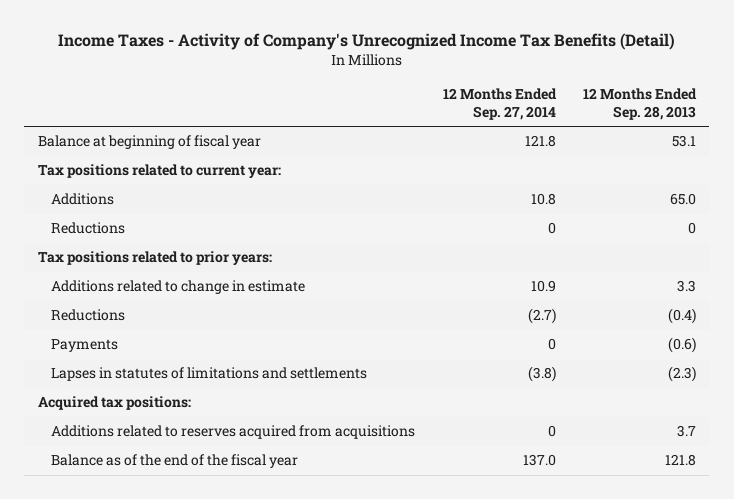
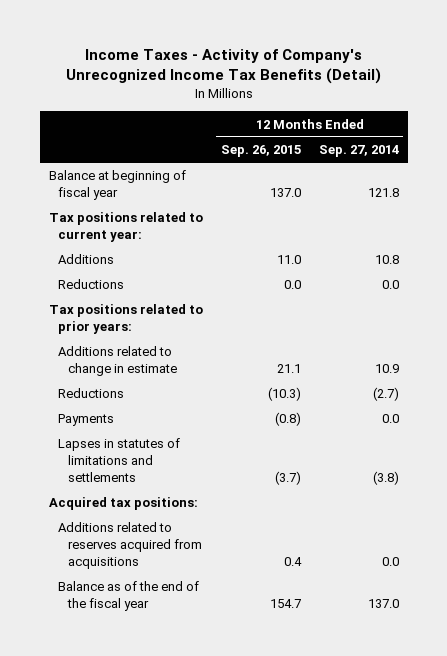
- | 12 Months Ended Sep. 27, 2014 | 12 Months Ended Sep. 28, 2013
+ | 12 Months Ended Sep. 26, 2015 | 12 Months Ended Sep. 27, 2014
- Reductions | 0 | 0
+ Reductions | 0.0 | 0.0
- Payments | 0 | (0.6)
+ Payments | (0.8) | 0.0
- Additions related to reserves acquired from acquisitions | 0 | 3.7
+ Additions related to reserves acquired from acquisitions | 0.4 | 0.0

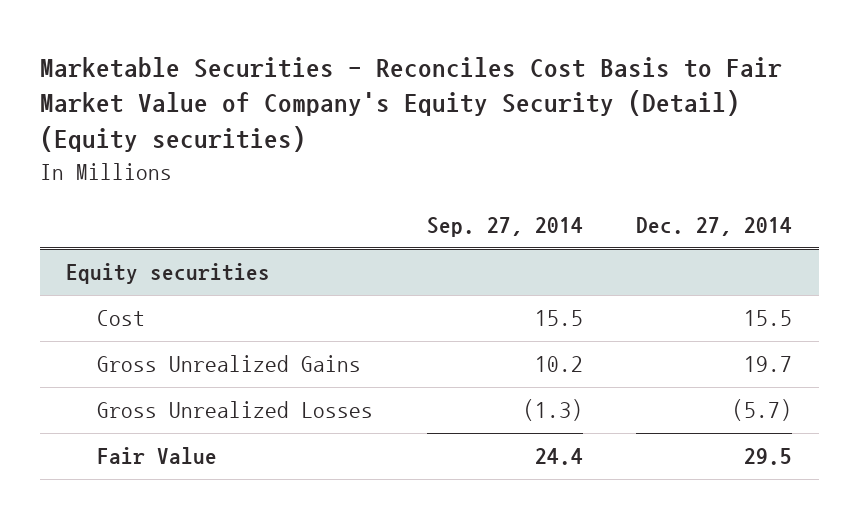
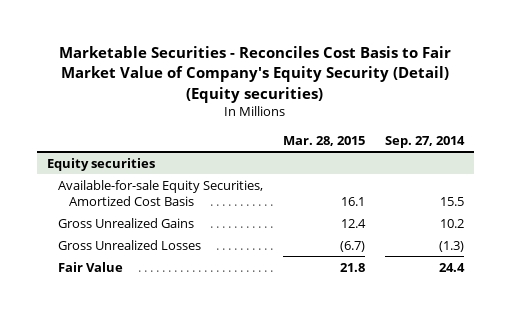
- | Sep. 27, 2014 | Dec. 27, 2014
+ | Mar. 28, 2015 | Sep. 27, 2014
@ Equity securities
- Cost | 15.5 | 15.5
+ Available-for-sale Equity Securities, Amortized Cost Basis | 16.1 | 15.5

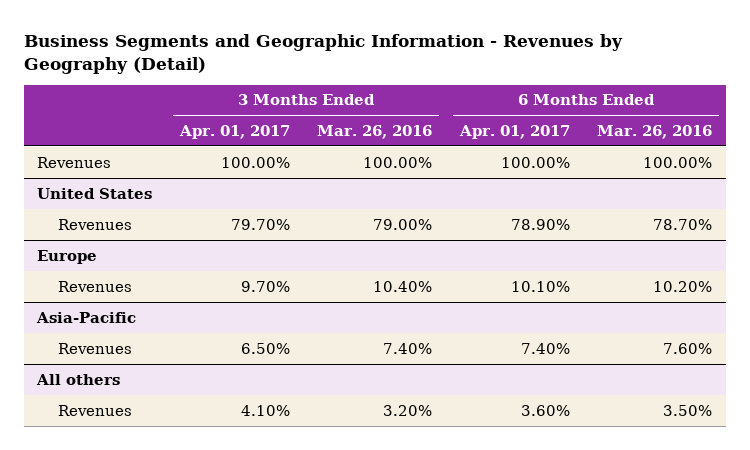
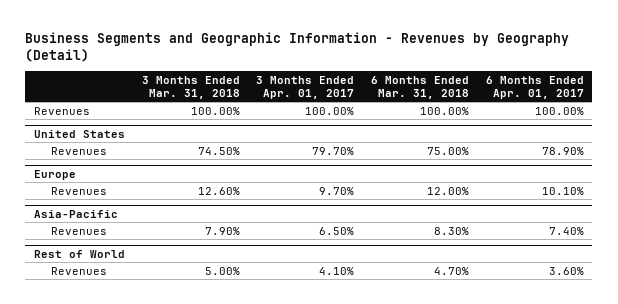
- | 3 Months Ended Apr. 01, 2017 | 3 Months Ended Mar. 26, 2016 | 6 Months Ended Apr. 01, 2017 | 6 Months Ended Mar. 26, 2016
+ | 3 Months Ended Mar. 31, 2018 | 3 Months Ended Apr. 01, 2017 | 6 Months Ended Mar. 31, 2018 | 6 Months Ended Apr. 01, 2017
- All others
+ Rest of World

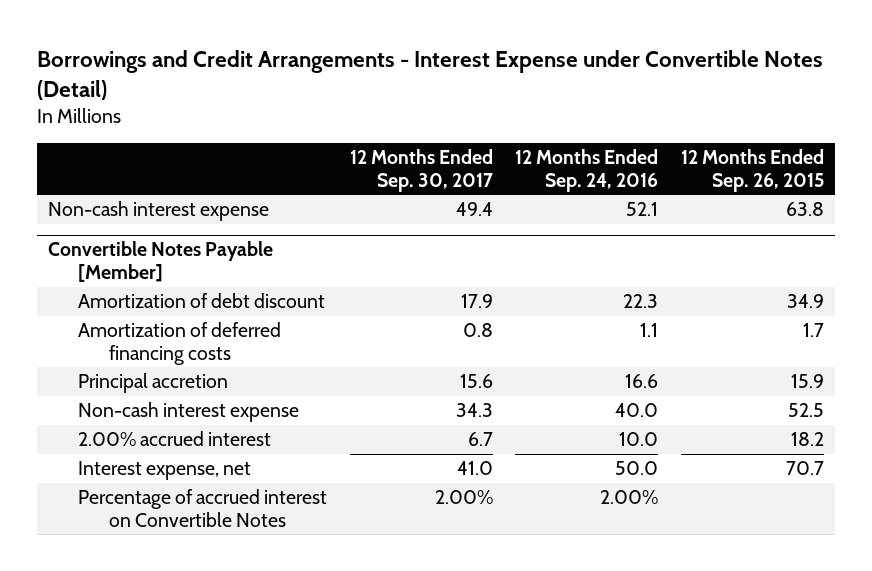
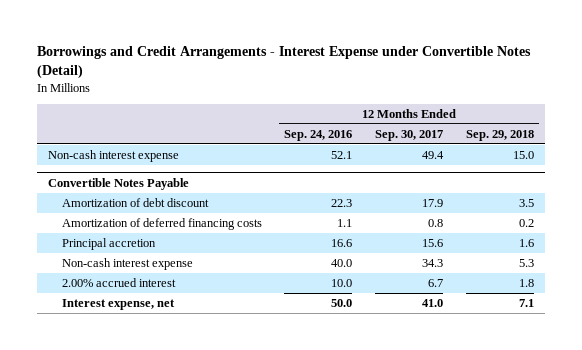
- | 12 Months Ended Sep. 30, 2017 | 12 Months Ended Sep. 24, 2016 | 12 Months Ended Sep. 26, 2015
+ | 12 Months Ended Sep. 24, 2016 | 12 Months Ended Sep. 30, 2017 | 12 Months Ended Sep. 29, 2018
- Convertible Notes Payable [Member]
+ Convertible Notes Payable
- Percentage of accrued interest on Convertible Notes | 2.00% | 2.00% |

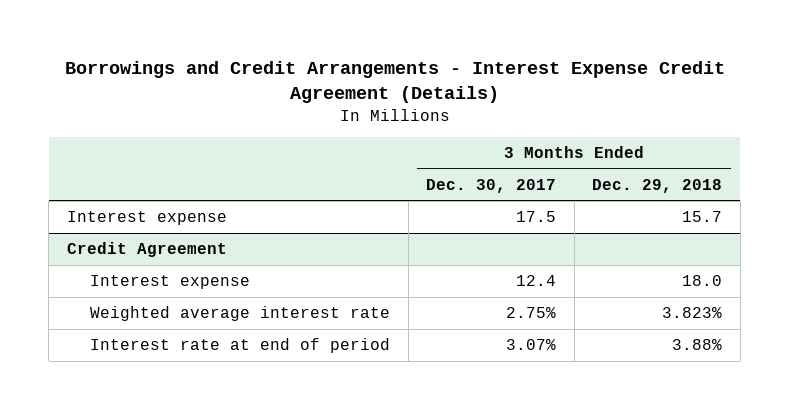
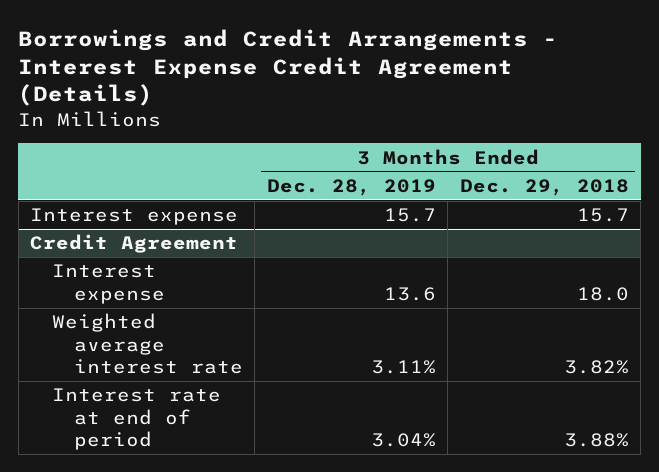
- | 3 Months Ended Dec. 30, 2017 | 3 Months Ended Dec. 29, 2018
+ | 3 Months Ended Dec. 28, 2019 | 3 Months Ended Dec. 29, 2018
@ Credit Agreement
- Weighted average interest rate | 2.75% | 3.823%
+ Weighted average interest rate | 3.11% | 3.82%

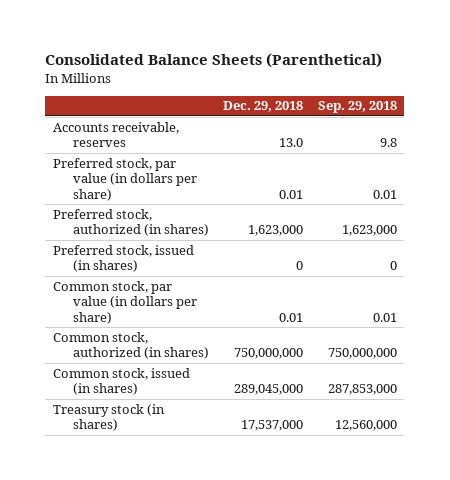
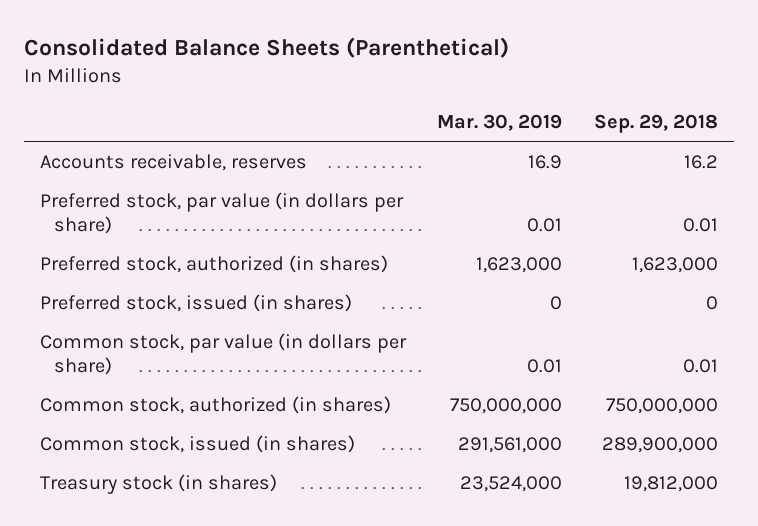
- | Dec. 29, 2018 | Sep. 29, 2018
+ | Mar. 30, 2019 | Sep. 29, 2018
- Accounts receivable, reserves | 13.0 | 9.8
+ Accounts receivable, reserves | 16.9 | 16.2
- Common stock, issued (in shares) | 289,045,000 | 287,853,000
- Treasury stock (in shares) | 17,537,000 | 12,560,000
+ Common stock, issued (in shares) | 291,561,000 | 289,900,000
+ Treasury stock (in shares) | 23,524,000 | 19,812,000

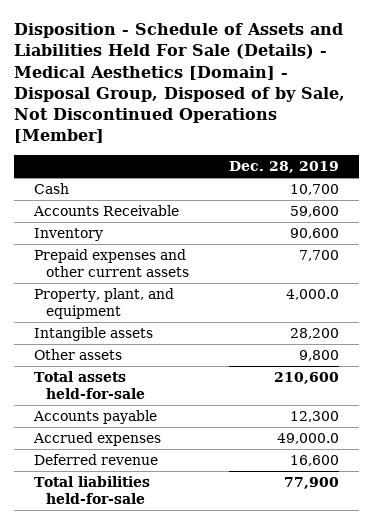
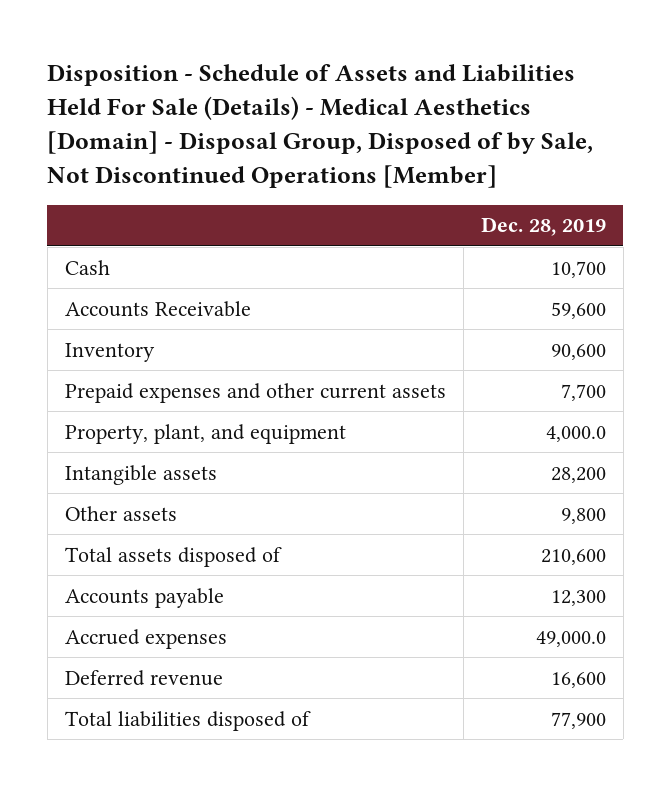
- Total assets held-for-sale | 210,600
+ Total assets disposed of | 210,600
- Total liabilities held-for-sale | 77,900
+ Total liabilities disposed of | 77,900

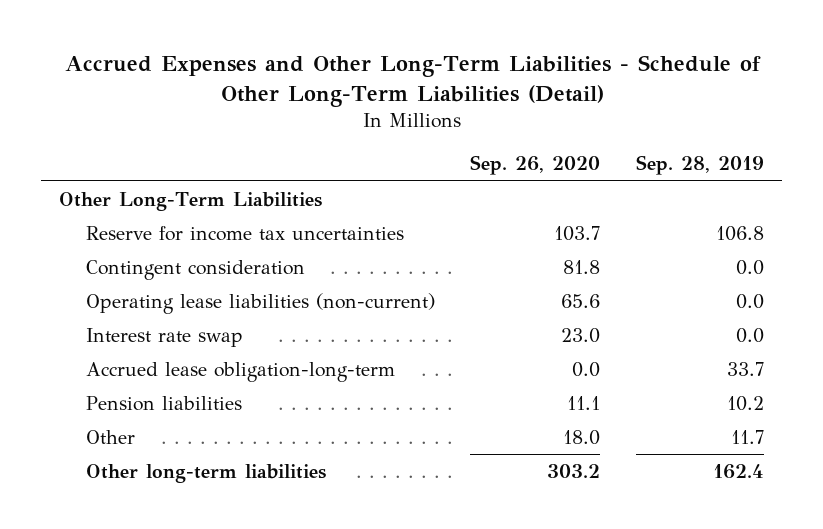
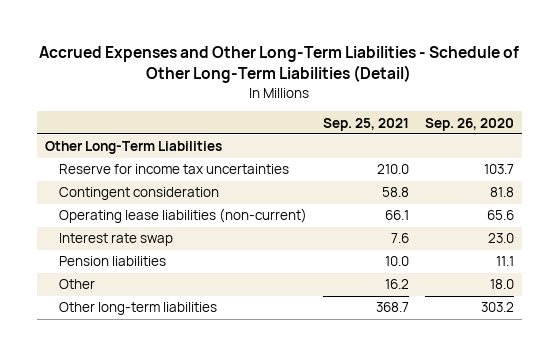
- | Sep. 26, 2020 | Sep. 28, 2019
+ | Sep. 25, 2021 | Sep. 26, 2020
- Accrued lease obligation-long-term | 0.0 | 33.7

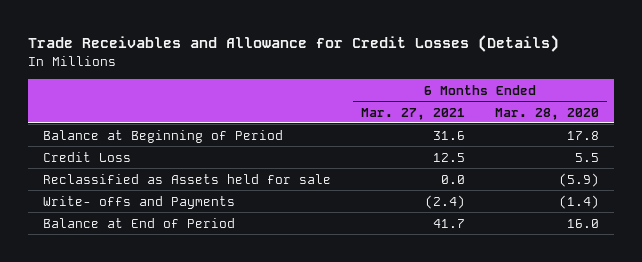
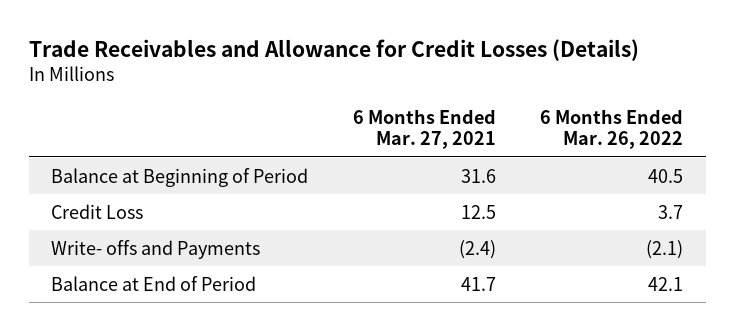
- | 6 Months Ended Mar. 27, 2021 | 6 Months Ended Mar. 28, 2020
+ | 6 Months Ended Mar. 27, 2021 | 6 Months Ended Mar. 26, 2022
- Reclassified as Assets held for sale | 0.0 | (5.9)

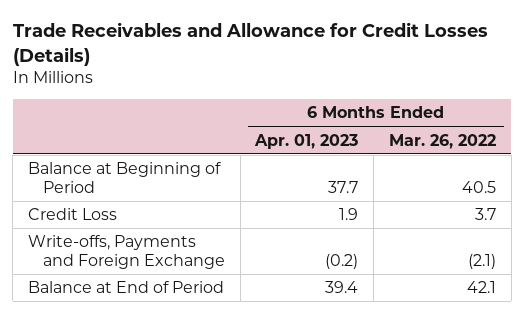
- | 6 Months Ended Mar. 27, 2021 | 6 Months Ended Mar. 26, 2022
+ | 6 Months Ended Apr. 01, 2023 | 6 Months Ended Mar. 26, 2022
- Write- offs and Payments | (2.4) | (2.1)
+ Write-offs, Payments and Foreign Exchange | (0.2) | (2.1)

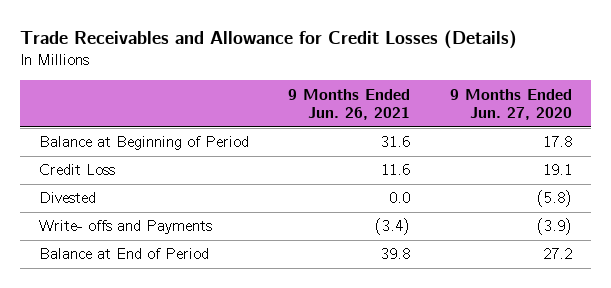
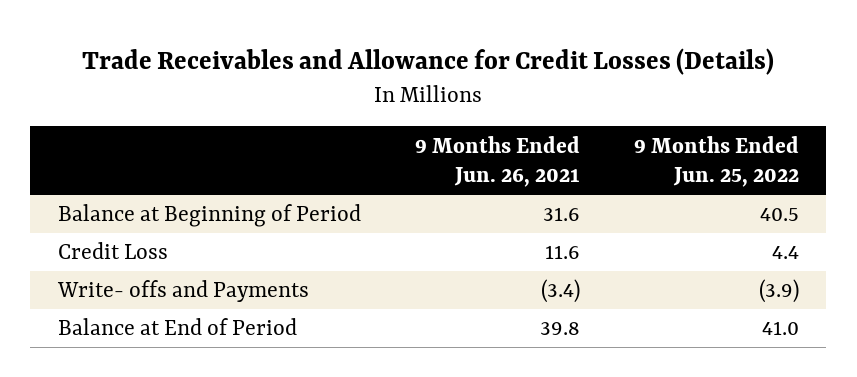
- | 9 Months Ended Jun. 26, 2021 | 9 Months Ended Jun. 27, 2020
+ | 9 Months Ended Jun. 26, 2021 | 9 Months Ended Jun. 25, 2022
- Divested | 0.0 | (5.8)

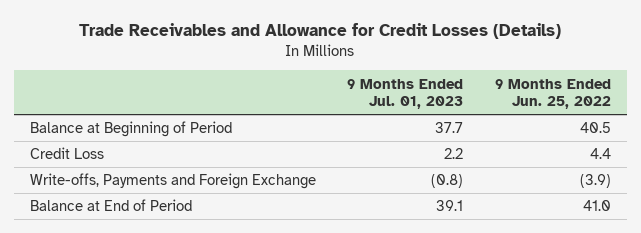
- | 9 Months Ended Jun. 26, 2021 | 9 Months Ended Jun. 25, 2022
+ | 9 Months Ended Jul. 01, 2023 | 9 Months Ended Jun. 25, 2022
- Write- offs and Payments | (3.4) | (3.9)
+ Write-offs, Payments and Foreign Exchange | (0.8) | (3.9)

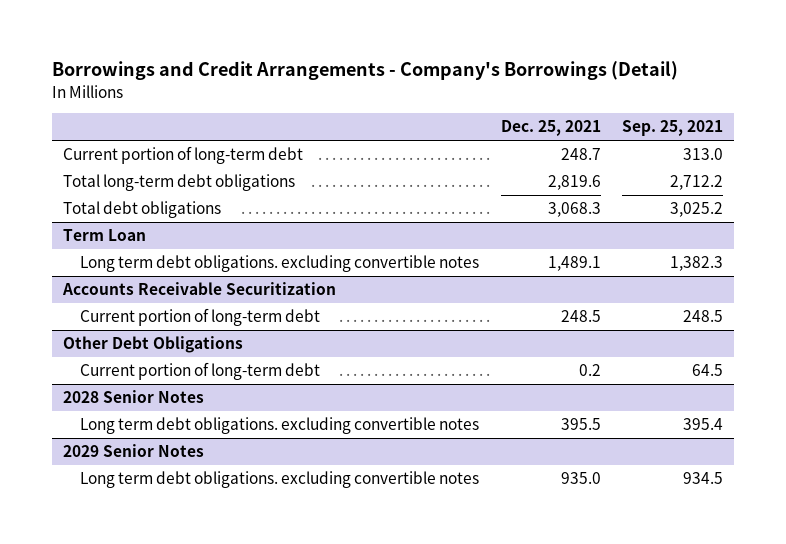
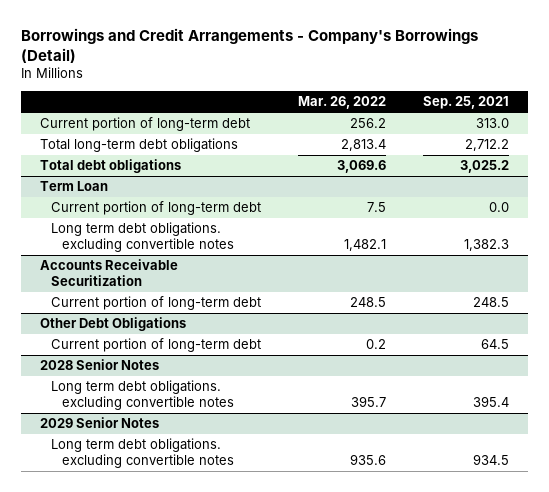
- | Dec. 25, 2021 | Sep. 25, 2021
+ | Mar. 26, 2022 | Sep. 25, 2021
@ Term Loan
+ Current portion of long-term debt | 7.5 | 0.0

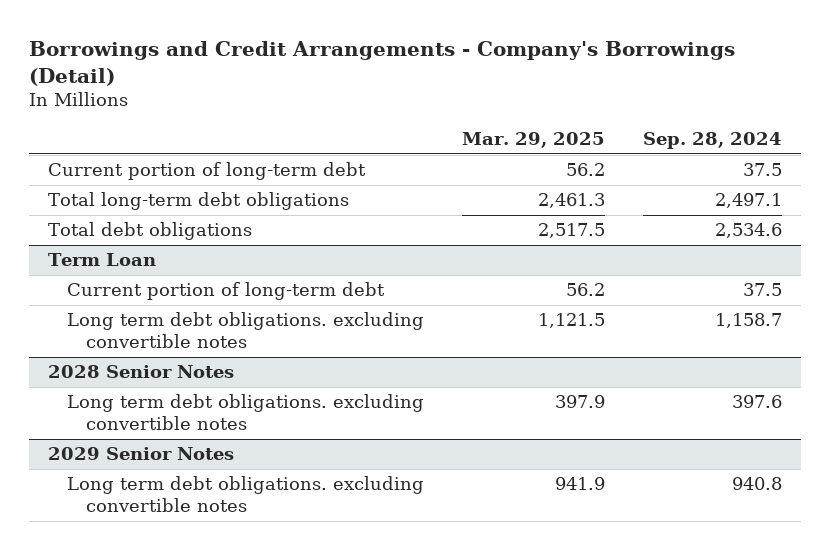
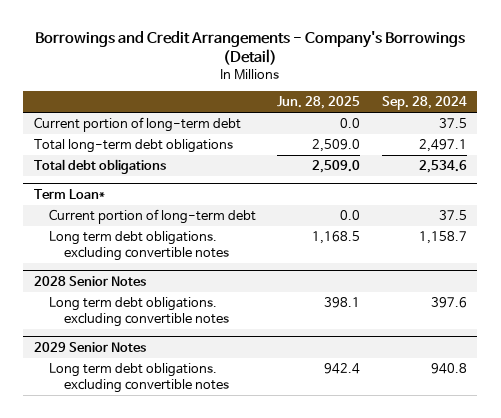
- | Mar. 29, 2025 | Sep. 28, 2024
+ | Jun. 28, 2025 | Sep. 28, 2024
- Term Loan
+ Term Loan*

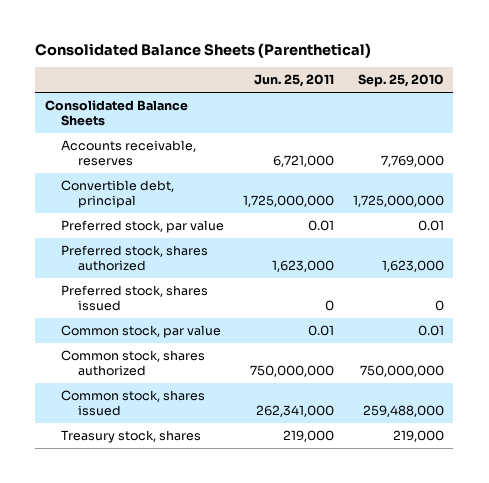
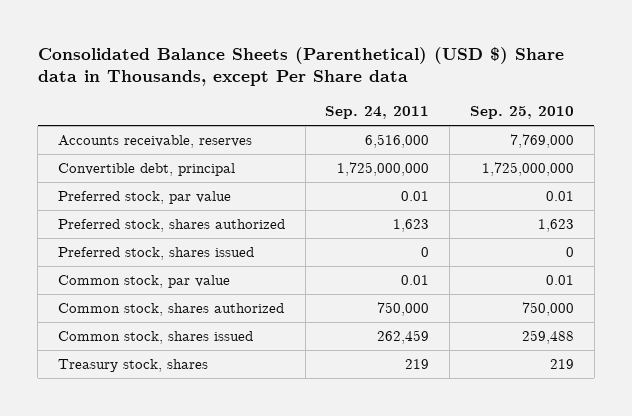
- Consolidated Balance Sheets (Parenthetical)
+ Consolidated Balance Sheets (Parenthetical) (USD $) Share data in Thousands, except Per Share data
- | Jun. 25, 2011 | Sep. 25, 2010
+ | Sep. 24, 2011 | Sep. 25, 2010
- Consolidated Balance Sheets
- Preferred stock, shares authorized | 1,623,000 | 1,623,000
+ Preferred stock, shares authorized | 1,623 | 1,623
- Common stock, shares authorized | 750,000,000 | 750,000,000
- Common stock, shares issued | 262,341,000 | 259,488,000
- Treasury stock, shares | 219,000 | 219,000
+ Common stock, shares authorized | 750,000 | 750,000
+ Common stock, shares issued | 262,459 | 259,488
+ Treasury stock, shares | 219 | 219

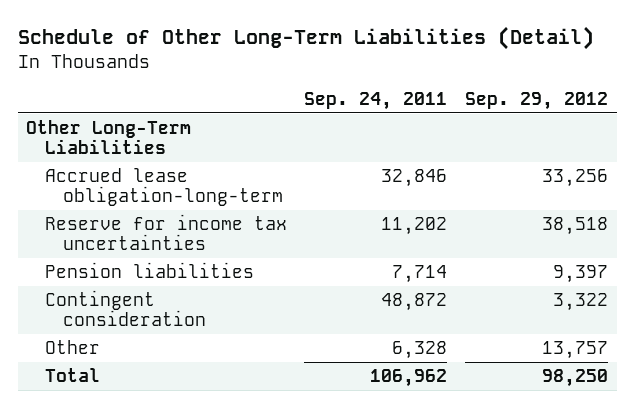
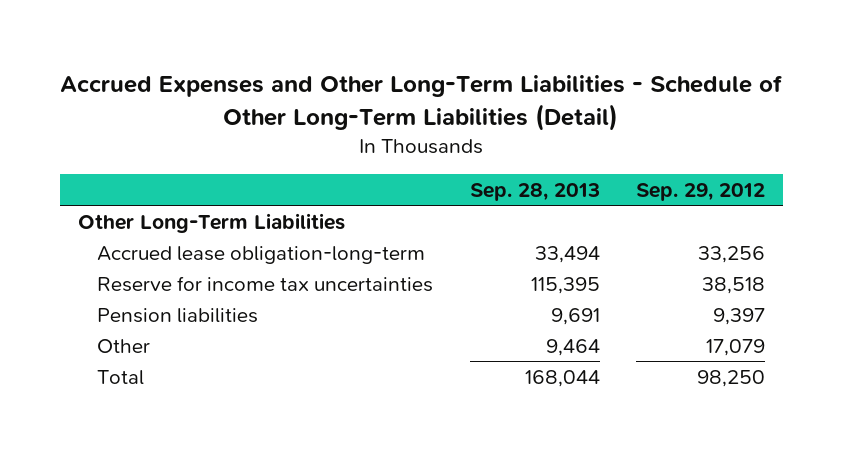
- Schedule of Other Long-Term Liabilities (Detail)
+ Accrued Expenses and Other Long-Term Liabilities - Schedule of Other Long-Term Liabilities (Detail)
- | Sep. 24, 2011 | Sep. 29, 2012
+ | Sep. 28, 2013 | Sep. 29, 2012
- Contingent consideration | 48,872 | 3,322
- Other | 6,328 | 13,757
+ Other | 9,464 | 17,079

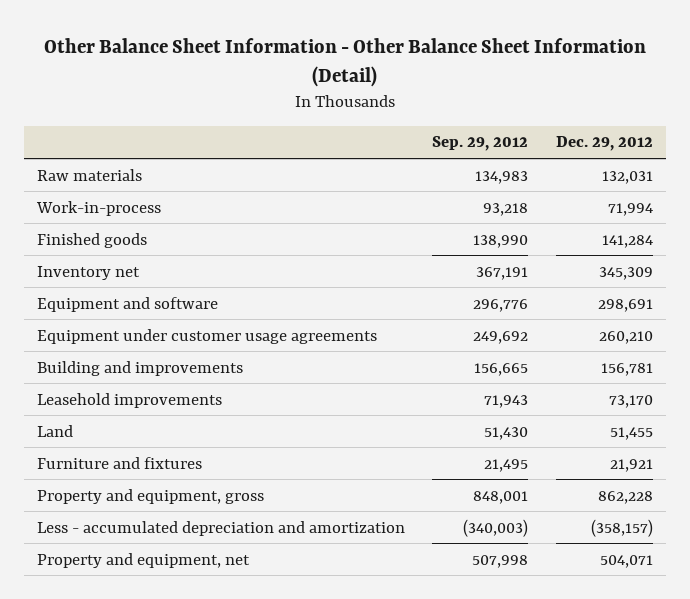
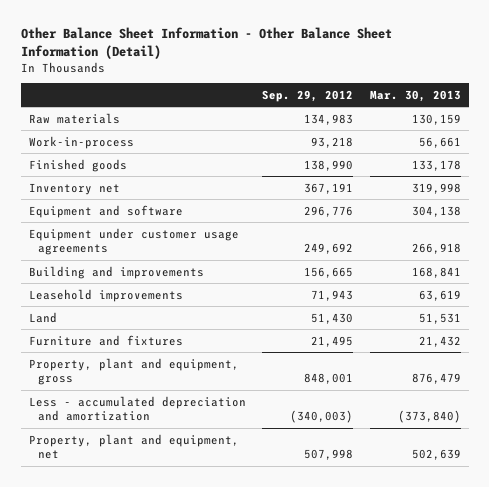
- | Sep. 29, 2012 | Dec. 29, 2012
+ | Sep. 29, 2012 | Mar. 30, 2013
- Property and equipment, gross | 848,001 | 862,228
+ Property, plant and equipment, gross | 848,001 | 876,479
- Property and equipment, net | 507,998 | 504,071
+ Property, plant and equipment, net | 507,998 | 502,639

